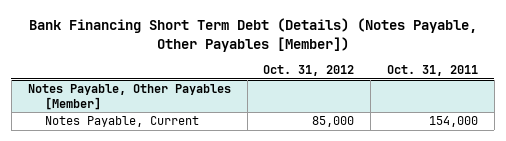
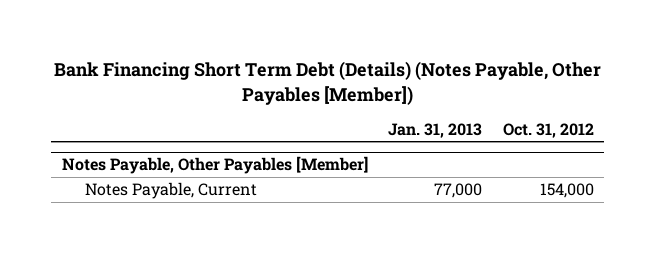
- | Oct. 31, 2012 | Oct. 31, 2011
+ | Jan. 31, 2013 | Oct. 31, 2012
@ Notes Payable, Other Payables [Member]
- Notes Payable, Current | 85,000 | 154,000
+ Notes Payable, Current | 77,000 | 154,000

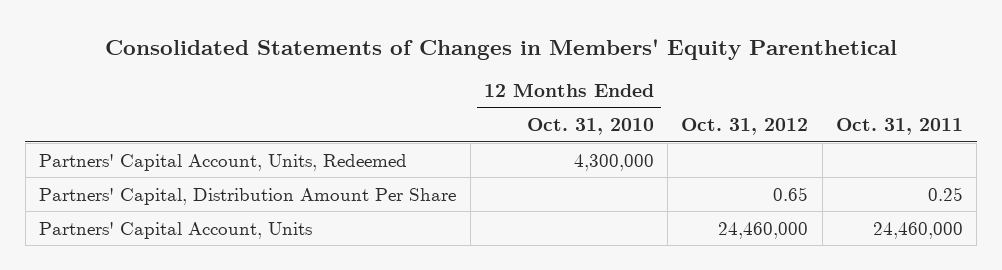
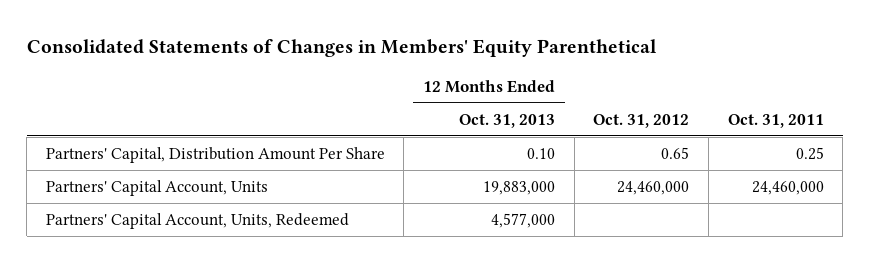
- | 12 Months Ended Oct. 31, 2010 | Oct. 31, 2012 | Oct. 31, 2011
+ | 12 Months Ended Oct. 31, 2013 | Oct. 31, 2012 | Oct. 31, 2011
moved down: Partners' Capital Account, Units, Redeemed | 4,577,000 | |

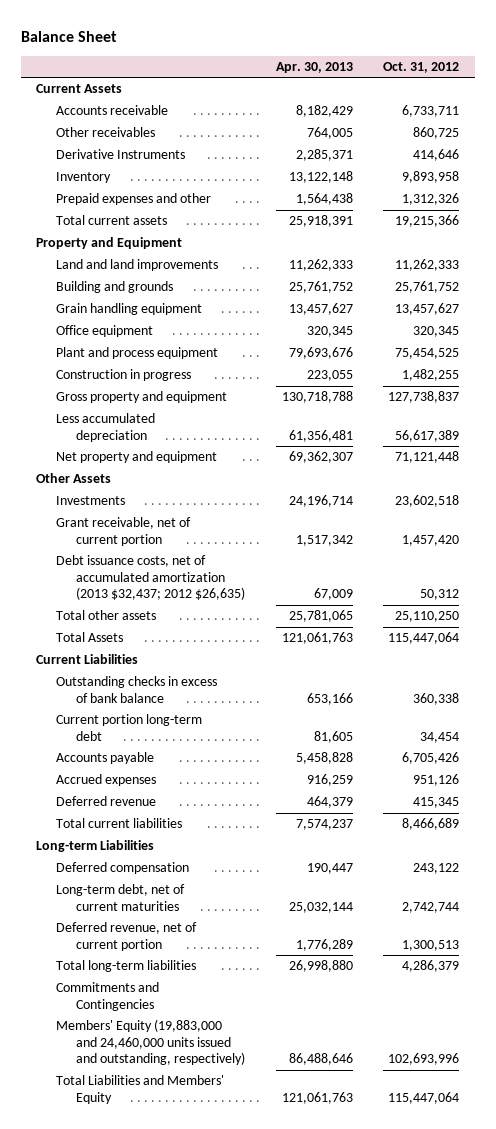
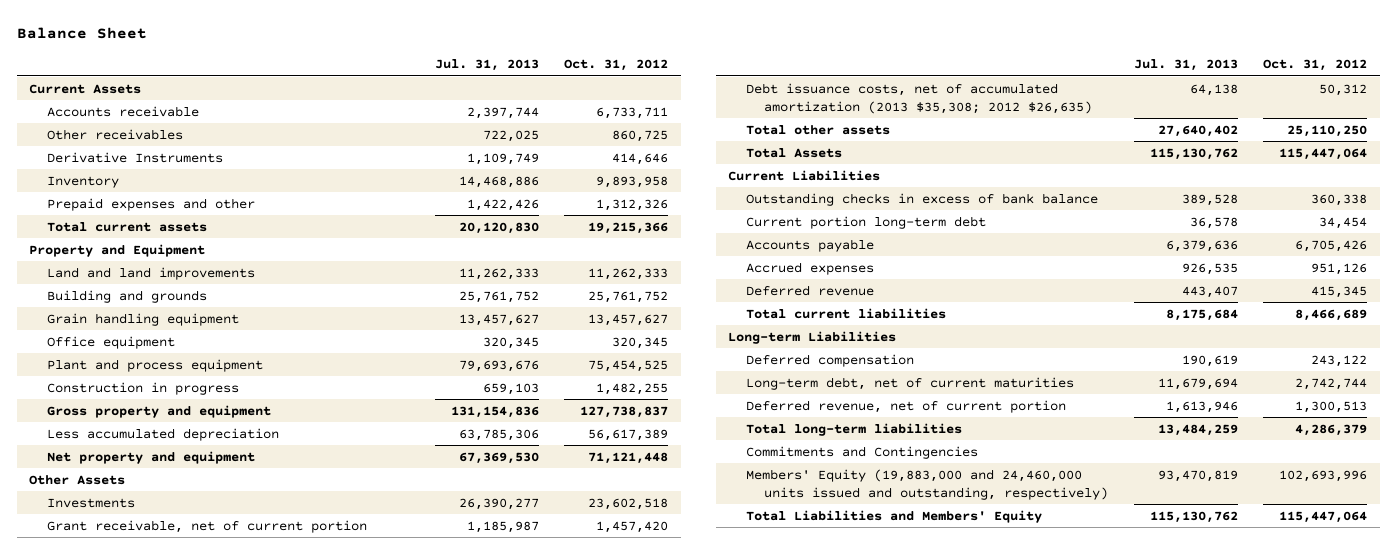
- | Apr. 30, 2013 | Oct. 31, 2012
+ | Jul. 31, 2013 | Oct. 31, 2012
- Debt issuance costs, net of accumulated amortization (2013 $32,437; 2012 $26,635) | 67,009 | 50,312
+ Debt issuance costs, net of accumulated amortization (2013 $35,308; 2012 $26,635) | 64,138 | 50,312

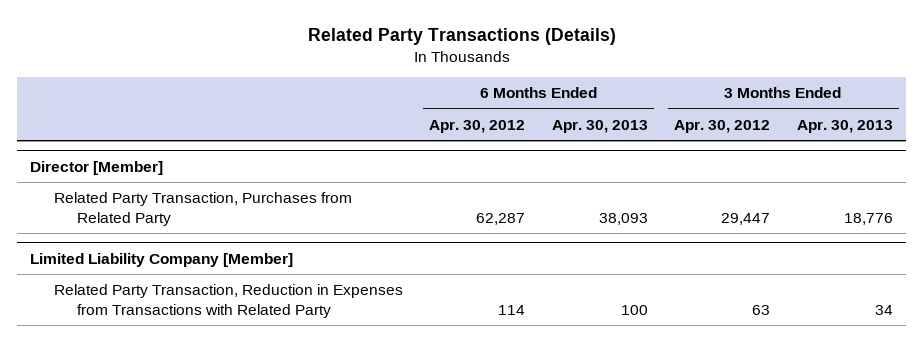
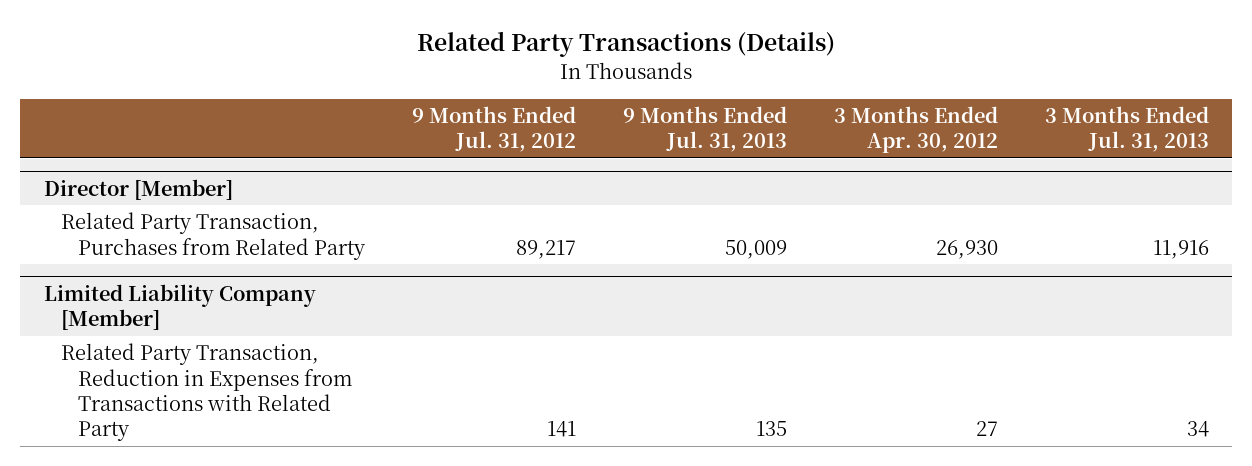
- | 6 Months Ended Apr. 30, 2012 | 6 Months Ended Apr. 30, 2013 | 3 Months Ended Apr. 30, 2012 | 3 Months Ended Apr. 30, 2013
+ | 9 Months Ended Jul. 31, 2012 | 9 Months Ended Jul. 31, 2013 | 3 Months Ended Apr. 30, 2012 | 3 Months Ended Jul. 31, 2013
@ Director [Member]
- Related Party Transaction, Purchases from Related Party | 62,287 | 38,093 | 29,447 | 18,776
+ Related Party Transaction, Purchases from Related Party | 89,217 | 50,009 | 26,930 | 11,916
@ Limited Liability Company [Member]
- Related Party Transaction, Reduction in Expenses from Transactions with Related Party | 114 | 100 | 63 | 34
+ Related Party Transaction, Reduction in Expenses from Transactions with Related Party | 141 | 135 | 27 | 34

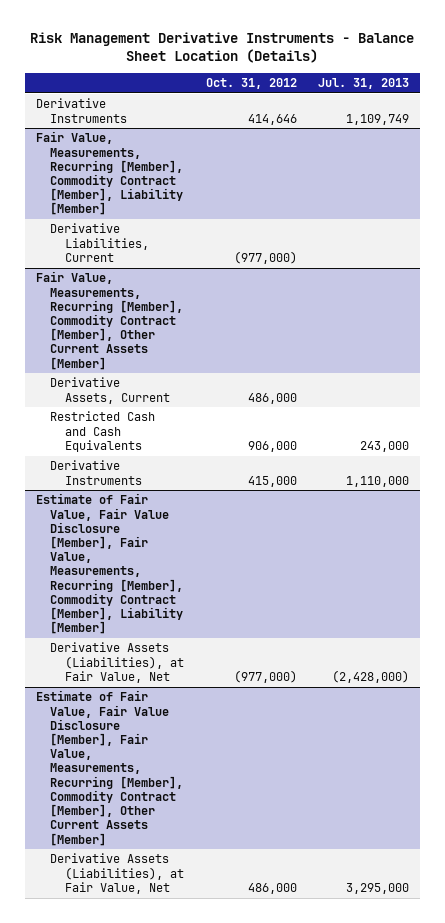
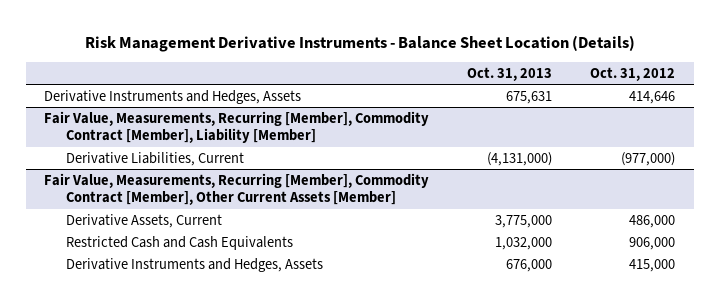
- | Oct. 31, 2012 | Jul. 31, 2013
+ | Oct. 31, 2013 | Oct. 31, 2012
- Derivative Instruments | 414,646 | 1,109,749
+ Derivative Instruments and Hedges, Assets | 675,631 | 414,646
@ Fair Value, Measurements, Recurring [Member], Commodity Contract [Member], Other Current Assets [Member]
- Derivative Instruments | 415,000 | 1,110,000
- Estimate of Fair Value, Fair Value Disclosure [Member], Fair Value, Measurements, Recurring [Member], Commodity Contract [Member], Liability [Member]
- Derivative Assets (Liabilities), at Fair Value, Net | (977,000) | (2,428,000)
- Estimate of Fair Value, Fair Value Disclosure [Member], Fair Value, Measurements, Recurring [Member], Commodity Contract [Member], Other Current Assets [Member]
- Derivative Assets (Liabilities), at Fair Value, Net | 486,000 | 3,295,000
@ Fair Value, Measurements, Recurring [Member], Commodity Contract [Member], Other Current Assets [Member]
+ Derivative Instruments and Hedges, Assets | 676,000 | 415,000

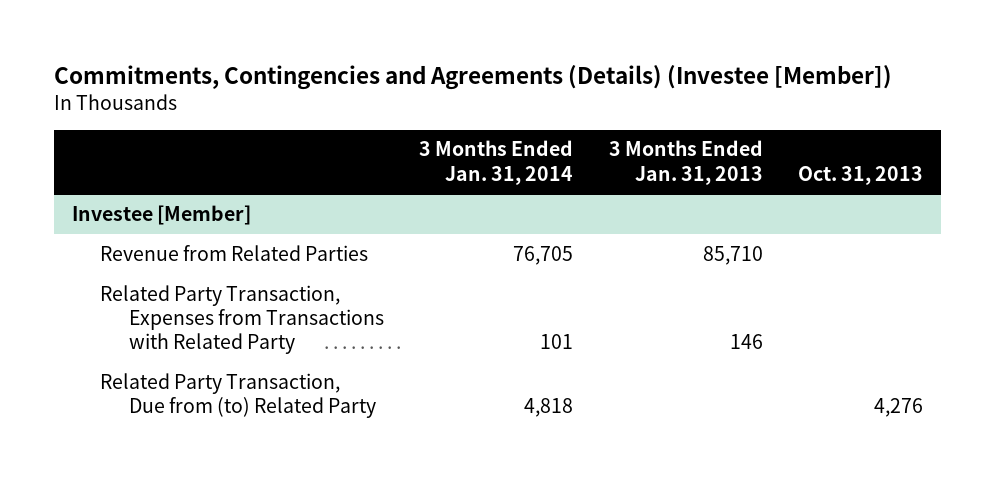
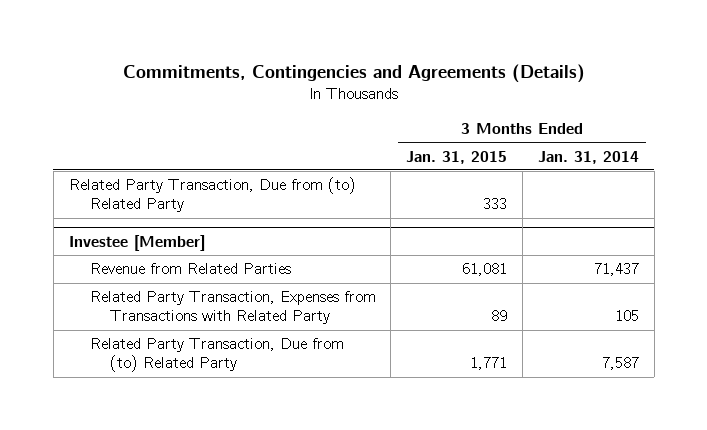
- Commitments, Contingencies and Agreements (Details) (Investee [Member])
+ Commitments, Contingencies and Agreements (Details)
- | 3 Months Ended Jan. 31, 2014 | 3 Months Ended Jan. 31, 2013 | Oct. 31, 2013
+ | 3 Months Ended Jan. 31, 2015 | 3 Months Ended Jan. 31, 2014
+ Related Party Transaction, Due from (to) Related Party | 333 |
@ Investee [Member]
- Revenue from Related Parties | 76,705 | 85,710 |
- Related Party Transaction, Expenses from Transactions with Related Party | 101 | 146 |
- Related Party Transaction, Due from (to) Related Party | 4,818 | | 4,276
+ Revenue from Related Parties | 61,081 | 71,437
+ Related Party Transaction, Expenses from Transactions with Related Party | 89 | 105
+ Related Party Transaction, Due from (to) Related Party | 1,771 | 7,587

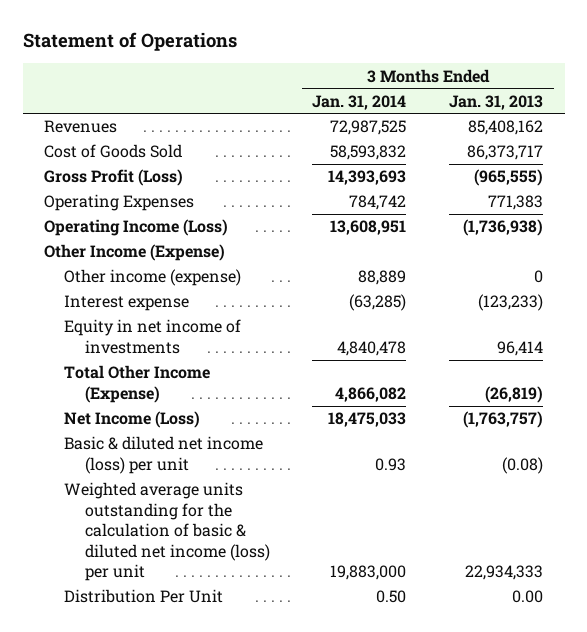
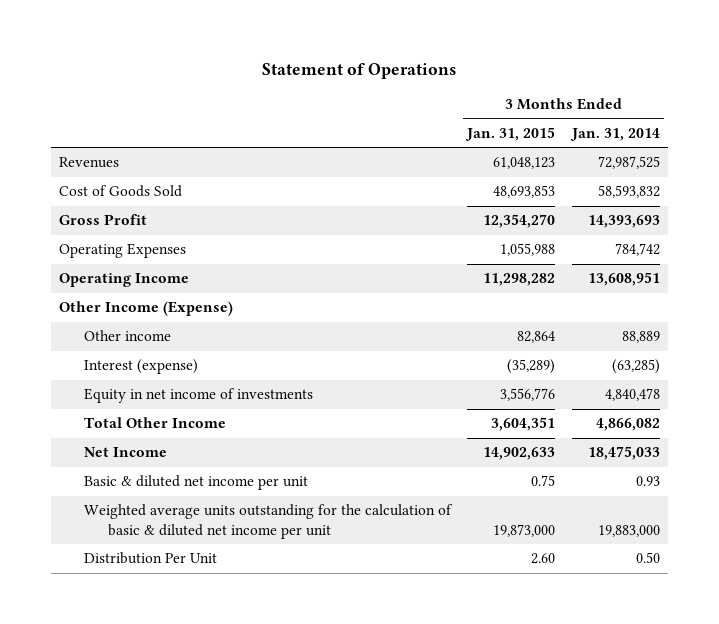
- | 3 Months Ended Jan. 31, 2014 | 3 Months Ended Jan. 31, 2013
+ | 3 Months Ended Jan. 31, 2015 | 3 Months Ended Jan. 31, 2014
- Gross Profit (Loss) | 14,393,693 | (965,555)
+ Gross Profit | 12,354,270 | 14,393,693
- Operating Income (Loss) | 13,608,951 | (1,736,938)
+ Operating Income | 11,298,282 | 13,608,951
- Other income (expense) | 88,889 | 0
- Interest expense | (63,285) | (123,233)
+ Other income | 82,864 | 88,889
+ Interest (expense) | (35,289) | (63,285)
- Total Other Income (Expense) | 4,866,082 | (26,819)
- Net Income (Loss) | 18,475,033 | (1,763,757)
- Basic & diluted net income (loss) per unit | 0.93 | (0.08)
- Weighted average units outstanding for the calculation of basic & diluted net income (loss) per unit | 19,883,000 | 22,934,333
+ Total Other Income | 3,604,351 | 4,866,082
+ Net Income | 14,902,633 | 18,475,033
+ Basic & diluted net income per unit | 0.75 | 0.93
+ Weighted average units outstanding for the calculation of basic & diluted net income per unit | 19,873,000 | 19,883,000

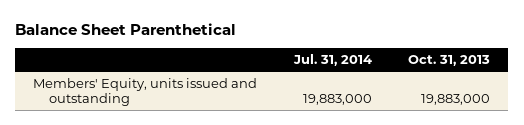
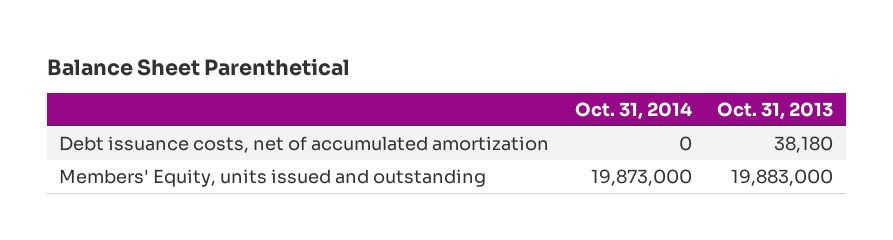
- | Jul. 31, 2014 | Oct. 31, 2013
+ | Oct. 31, 2014 | Oct. 31, 2013
+ Debt issuance costs, net of accumulated amortization | 0 | 38,180

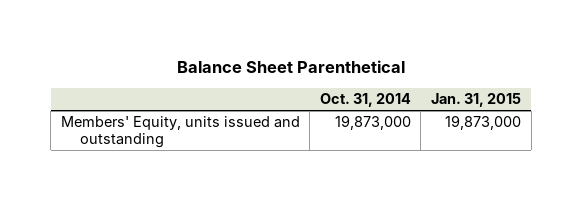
- | Oct. 31, 2014 | Oct. 31, 2013
+ | Oct. 31, 2014 | Jan. 31, 2015
- Debt issuance costs, net of accumulated amortization | 0 | 38,180

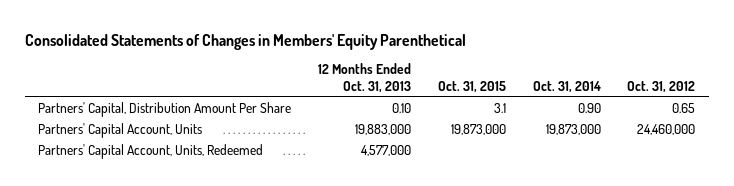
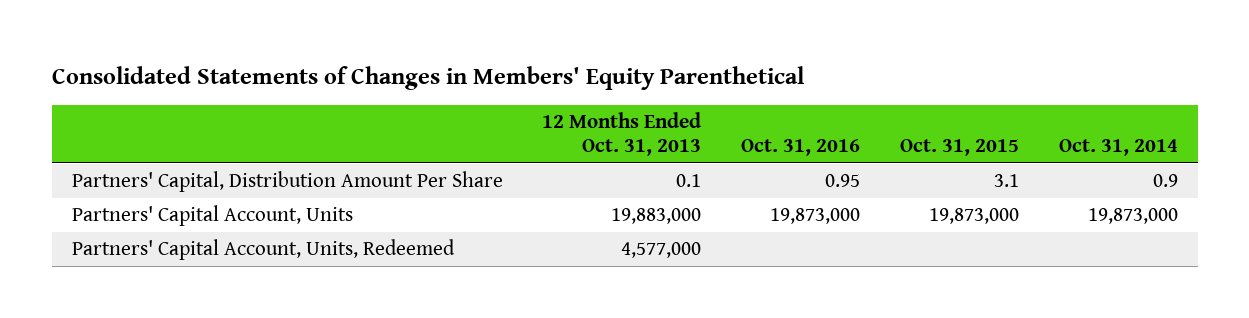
- | 12 Months Ended Oct. 31, 2013 | Oct. 31, 2015 | Oct. 31, 2014 | Oct. 31, 2012
+ | 12 Months Ended Oct. 31, 2013 | Oct. 31, 2016 | Oct. 31, 2015 | Oct. 31, 2014
- Partners' Capital, Distribution Amount Per Share | 0.10 | 3.1 | 0.90 | 0.65
+ Partners' Capital, Distribution Amount Per Share | 0.1 | 0.95 | 3.1 | 0.9

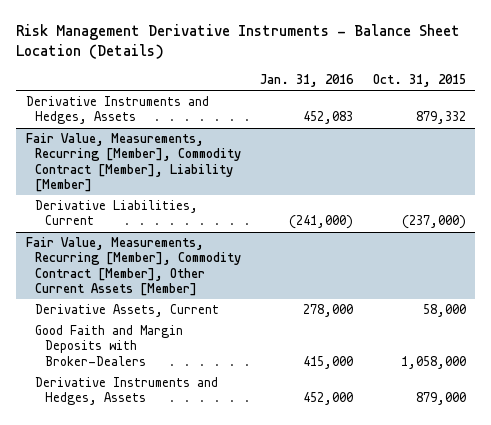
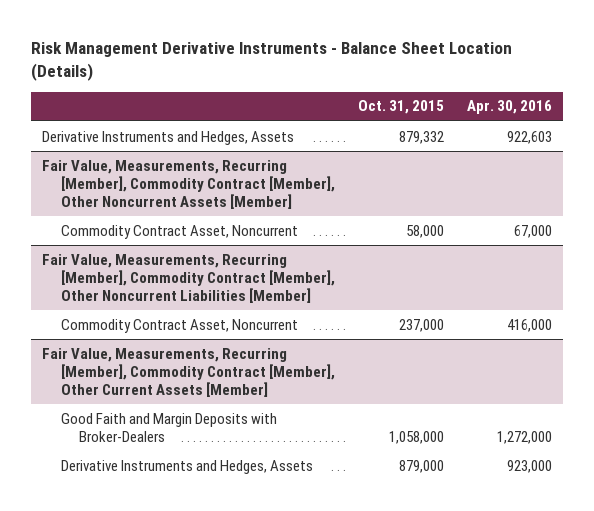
- | Jan. 31, 2016 | Oct. 31, 2015
+ | Oct. 31, 2015 | Apr. 30, 2016
- Fair Value, Measurements, Recurring [Member], Commodity Contract [Member], Liability [Member]
- Derivative Liabilities, Current | (241,000) | (237,000)
+ Fair Value, Measurements, Recurring [Member], Commodity Contract [Member], Other Noncurrent Assets [Member]
+ Commodity Contract Asset, Noncurrent | 58,000 | 67,000
+ Fair Value, Measurements, Recurring [Member], Commodity Contract [Member], Other Noncurrent Liabilities [Member]
+ Commodity Contract Asset, Noncurrent | 237,000 | 416,000
@ Fair Value, Measurements, Recurring [Member], Commodity Contract [Member], Other Current Assets [Member]
- Derivative Assets, Current | 278,000 | 58,000

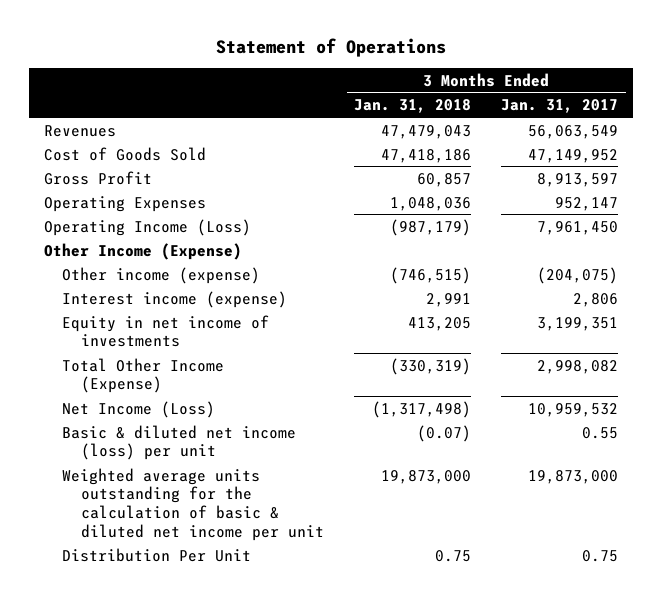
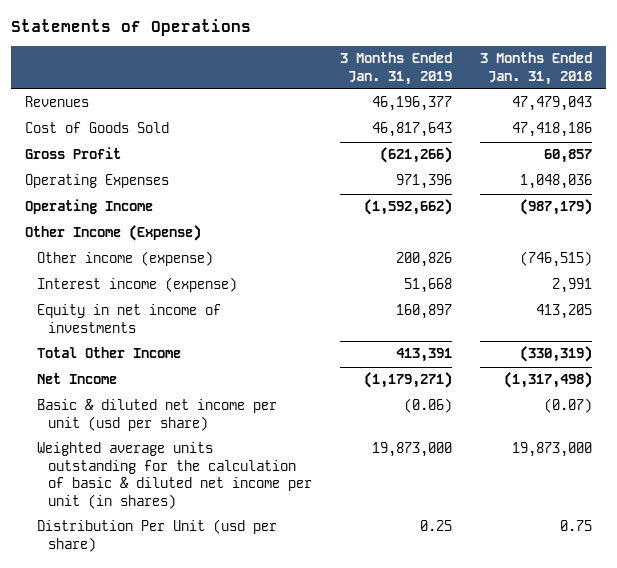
- Statement of Operations
+ Statements of Operations
- | 3 Months Ended Jan. 31, 2018 | 3 Months Ended Jan. 31, 2017
+ | 3 Months Ended Jan. 31, 2019 | 3 Months Ended Jan. 31, 2018
- Operating Income (Loss) | (987,179) | 7,961,450
+ Operating Income | (1,592,662) | (987,179)
- Total Other Income (Expense) | (330,319) | 2,998,082
- Net Income (Loss) | (1,317,498) | 10,959,532
- Basic & diluted net income (loss) per unit | (0.07) | 0.55
- Weighted average units outstanding for the calculation of basic & diluted net income per unit | 19,873,000 | 19,873,000
- Distribution Per Unit | 0.75 | 0.75
+ Total Other Income | 413,391 | (330,319)
+ Net Income | (1,179,271) | (1,317,498)
+ Basic & diluted net income per unit (usd per share) | (0.06) | (0.07)
+ Weighted average units outstanding for the calculation of basic & diluted net income per unit (in shares) | 19,873,000 | 19,873,000
+ Distribution Per Unit (usd per share) | 0.25 | 0.75

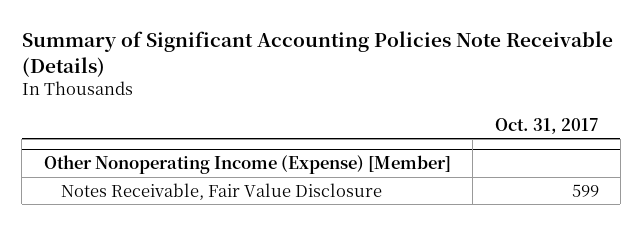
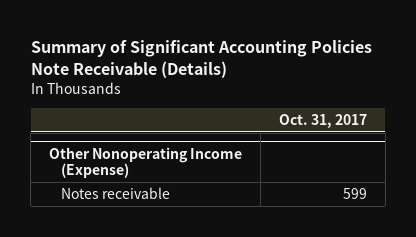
- Other Nonoperating Income (Expense) [Member]
- Notes Receivable, Fair Value Disclosure | 599
+ Other Nonoperating Income (Expense)
+ Notes receivable | 599

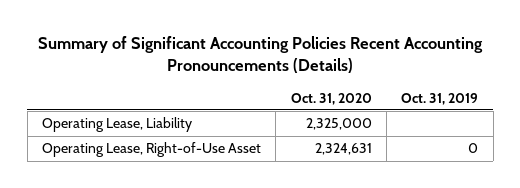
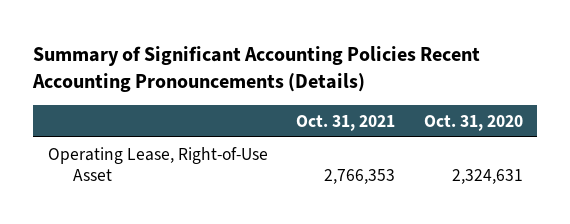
- | Oct. 31, 2020 | Oct. 31, 2019
+ | Oct. 31, 2021 | Oct. 31, 2020
- Operating Lease, Liability | 2,325,000 |

